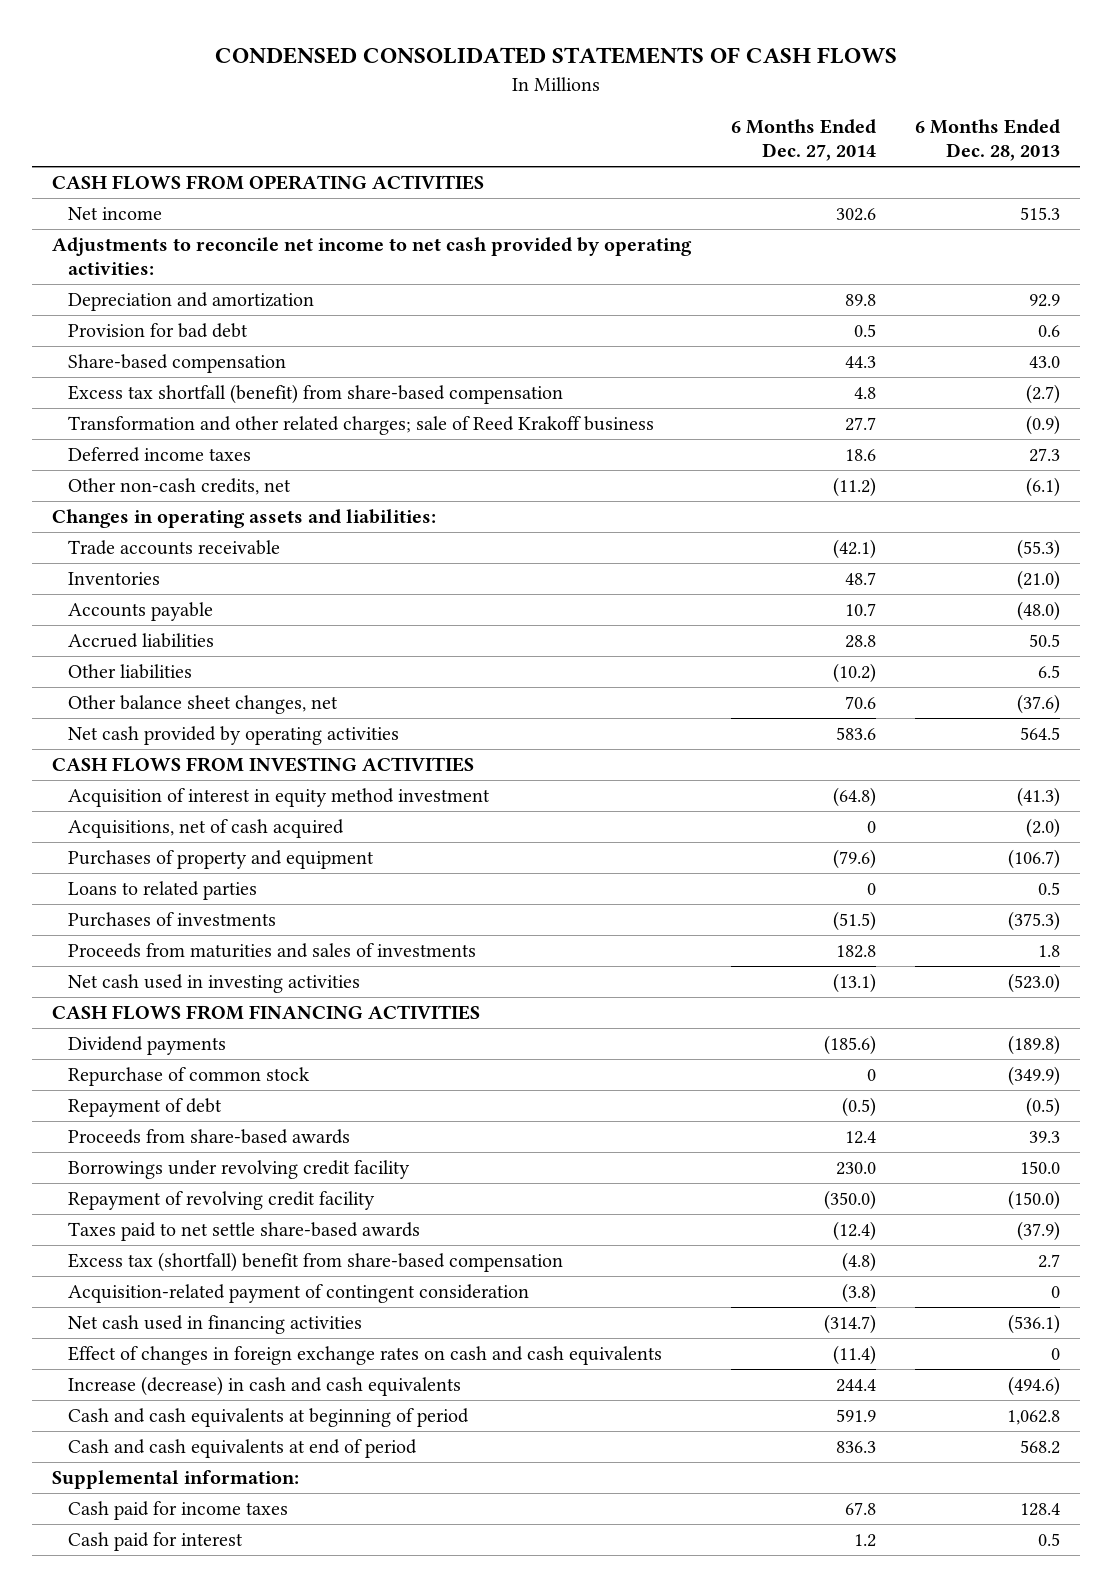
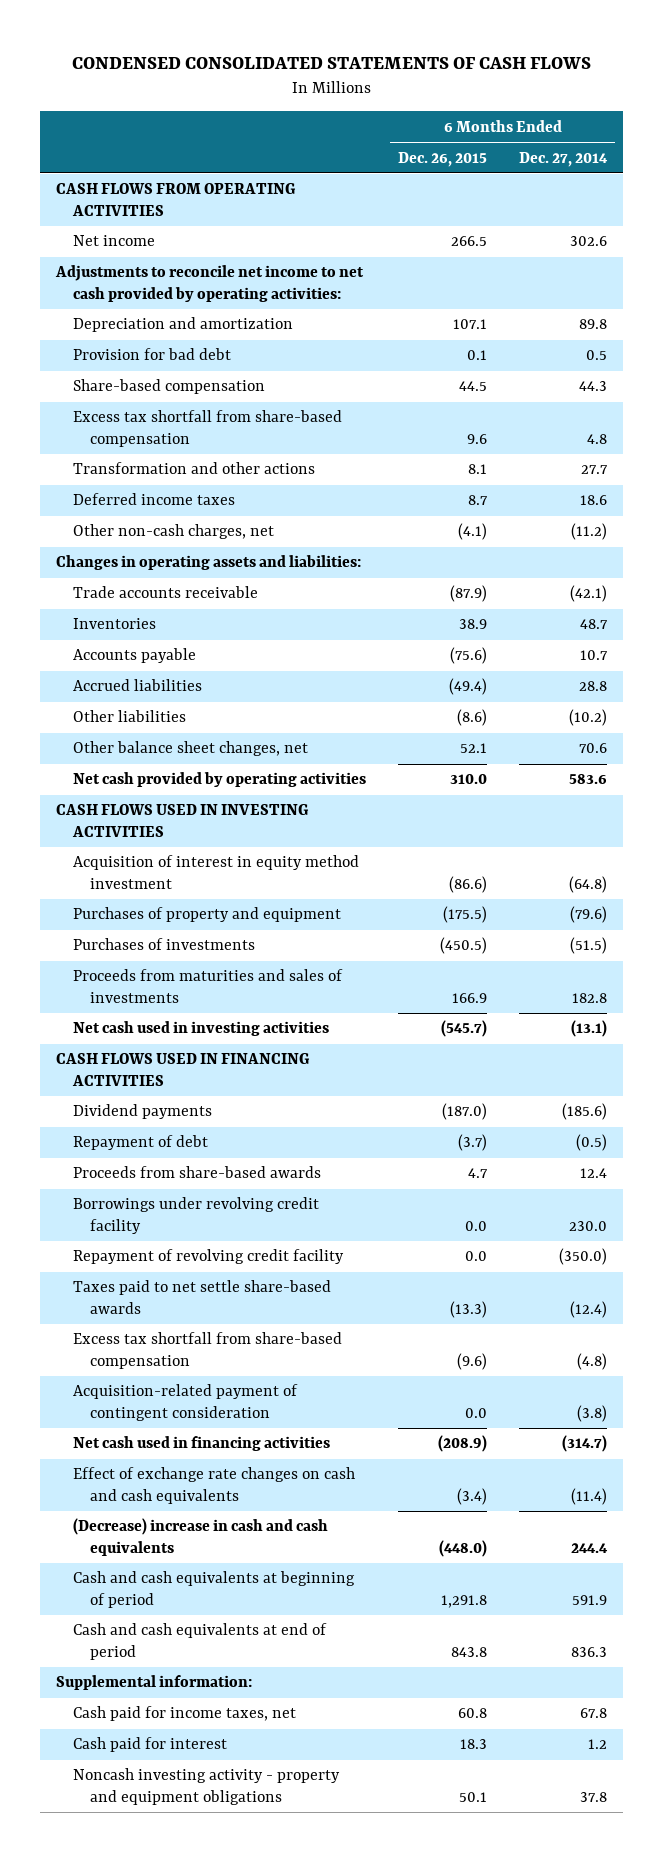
- | 6 Months Ended Dec. 27, 2014 | 6 Months Ended Dec. 28, 2013
+ | 6 Months Ended Dec. 26, 2015 | 6 Months Ended Dec. 27, 2014
- Excess tax shortfall (benefit) from share-based compensation | 4.8 | (2.7)
- Transformation and other related charges; sale of Reed Krakoff business | 27.7 | (0.9)
+ Excess tax shortfall from share-based compensation | 9.6 | 4.8
+ Transformation and other actions | 8.1 | 27.7
- Other non-cash credits, net | (11.2) | (6.1)
+ Other non-cash charges, net | (4.1) | (11.2)
- CASH FLOWS FROM INVESTING ACTIVITIES
+ CASH FLOWS USED IN INVESTING ACTIVITIES
- Acquisitions, net of cash acquired | 0 | (2.0)
- Loans to related parties | 0 | 0.5
- CASH FLOWS FROM FINANCING ACTIVITIES
+ CASH FLOWS USED IN FINANCING ACTIVITIES
- Repurchase of common stock | 0 | (349.9)
- Excess tax (shortfall) benefit from share-based compensation | (4.8) | 2.7
+ Excess tax shortfall from share-based compensation | (9.6) | (4.8)
- Effect of changes in foreign exchange rates on cash and cash equivalents | (11.4) | 0
- Increase (decrease) in cash and cash equivalents | 244.4 | (494.6)
+ Effect of exchange rate changes on cash and cash equivalents | (3.4) | (11.4)
+ (Decrease) increase in cash and cash equivalents | (448.0) | 244.4
- Cash paid for income taxes | 67.8 | 128.4
+ Cash paid for income taxes, net | 60.8 | 67.8
+ Noncash investing activity - property and equipment obligations | 50.1 | 37.8

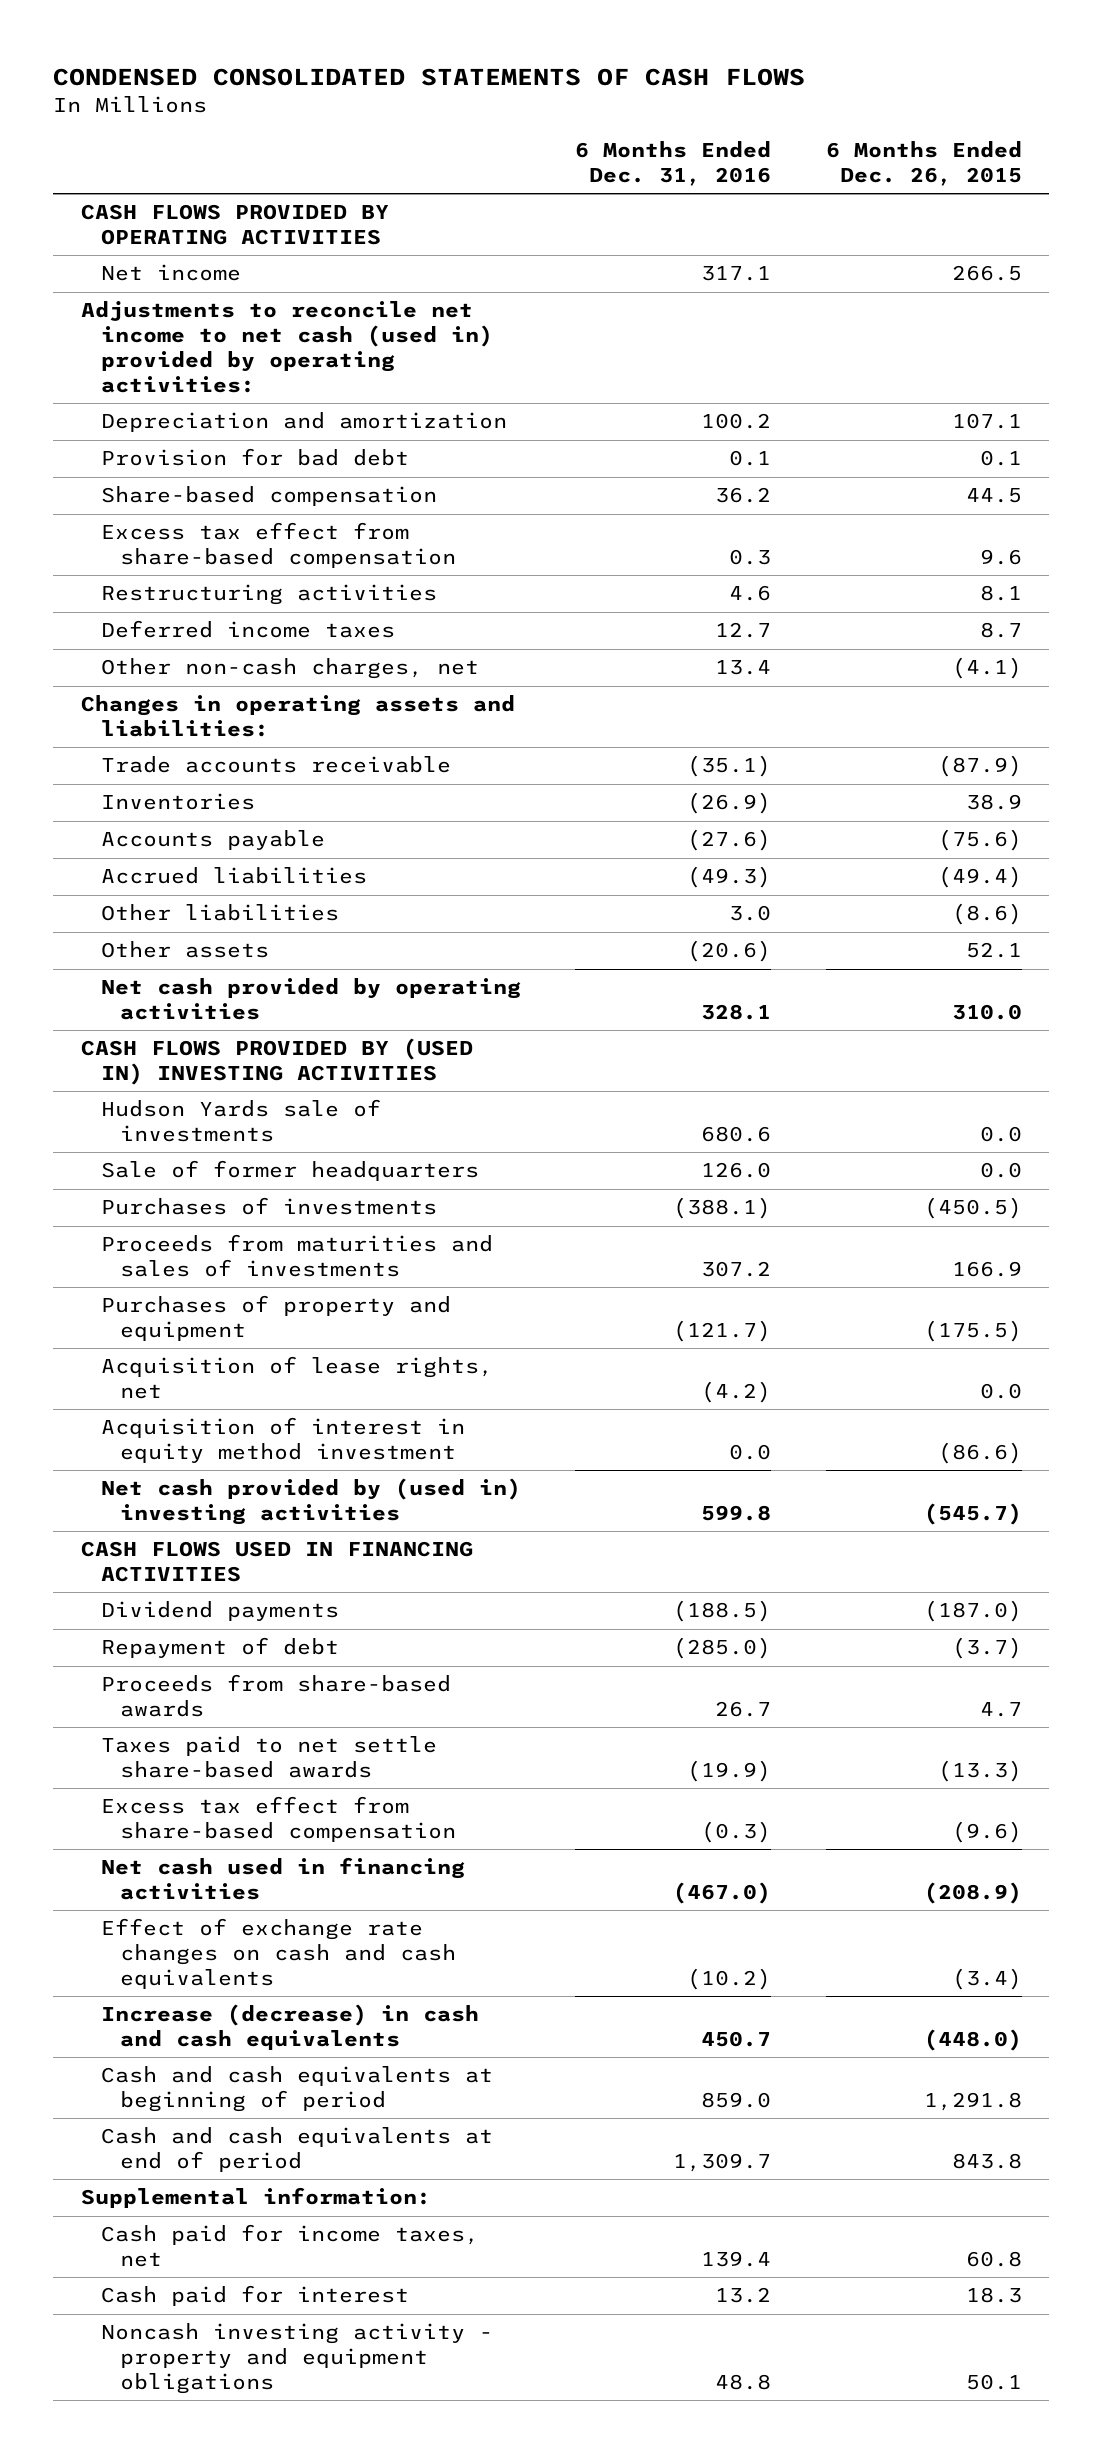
- | 6 Months Ended Dec. 26, 2015 | 6 Months Ended Dec. 27, 2014
+ | 6 Months Ended Dec. 31, 2016 | 6 Months Ended Dec. 26, 2015
- CASH FLOWS FROM OPERATING ACTIVITIES
+ CASH FLOWS PROVIDED BY OPERATING ACTIVITIES
- Adjustments to reconcile net income to net cash provided by operating activities:
+ Adjustments to reconcile net income to net cash (used in) provided by operating activities:
- Excess tax shortfall from share-based compensation | 9.6 | 4.8
- Transformation and other actions | 8.1 | 27.7
+ Excess tax effect from share-based compensation | 0.3 | 9.6
+ Restructuring activities | 4.6 | 8.1
- Other balance sheet changes, net | 52.1 | 70.6
+ Other assets | (20.6) | 52.1
- CASH FLOWS USED IN INVESTING ACTIVITIES
+ CASH FLOWS PROVIDED BY (USED IN) INVESTING ACTIVITIES
+ Hudson Yards sale of investments | 680.6 | 0.0
+ Sale of former headquarters | 126.0 | 0.0
- Net cash used in investing activities | (545.7) | (13.1)
moved down: Purchases of property and equipment | (121.7) | (175.5)
+ Acquisition of lease rights, net | (4.2) | 0.0
moved down: Acquisition of interest in equity method investment | 0.0 | (86.6)
+ Net cash provided by (used in) investing activities | 599.8 | (545.7)
- Borrowings under revolving credit facility | 0.0 | 230.0
- Repayment of revolving credit facility | 0.0 | (350.0)
- Excess tax shortfall from share-based compensation | (9.6) | (4.8)
- Acquisition-related payment of contingent consideration | 0.0 | (3.8)
+ Excess tax effect from share-based compensation | (0.3) | (9.6)
- (Decrease) increase in cash and cash equivalents | (448.0) | 244.4
+ Increase (decrease) in cash and cash equivalents | 450.7 | (448.0)

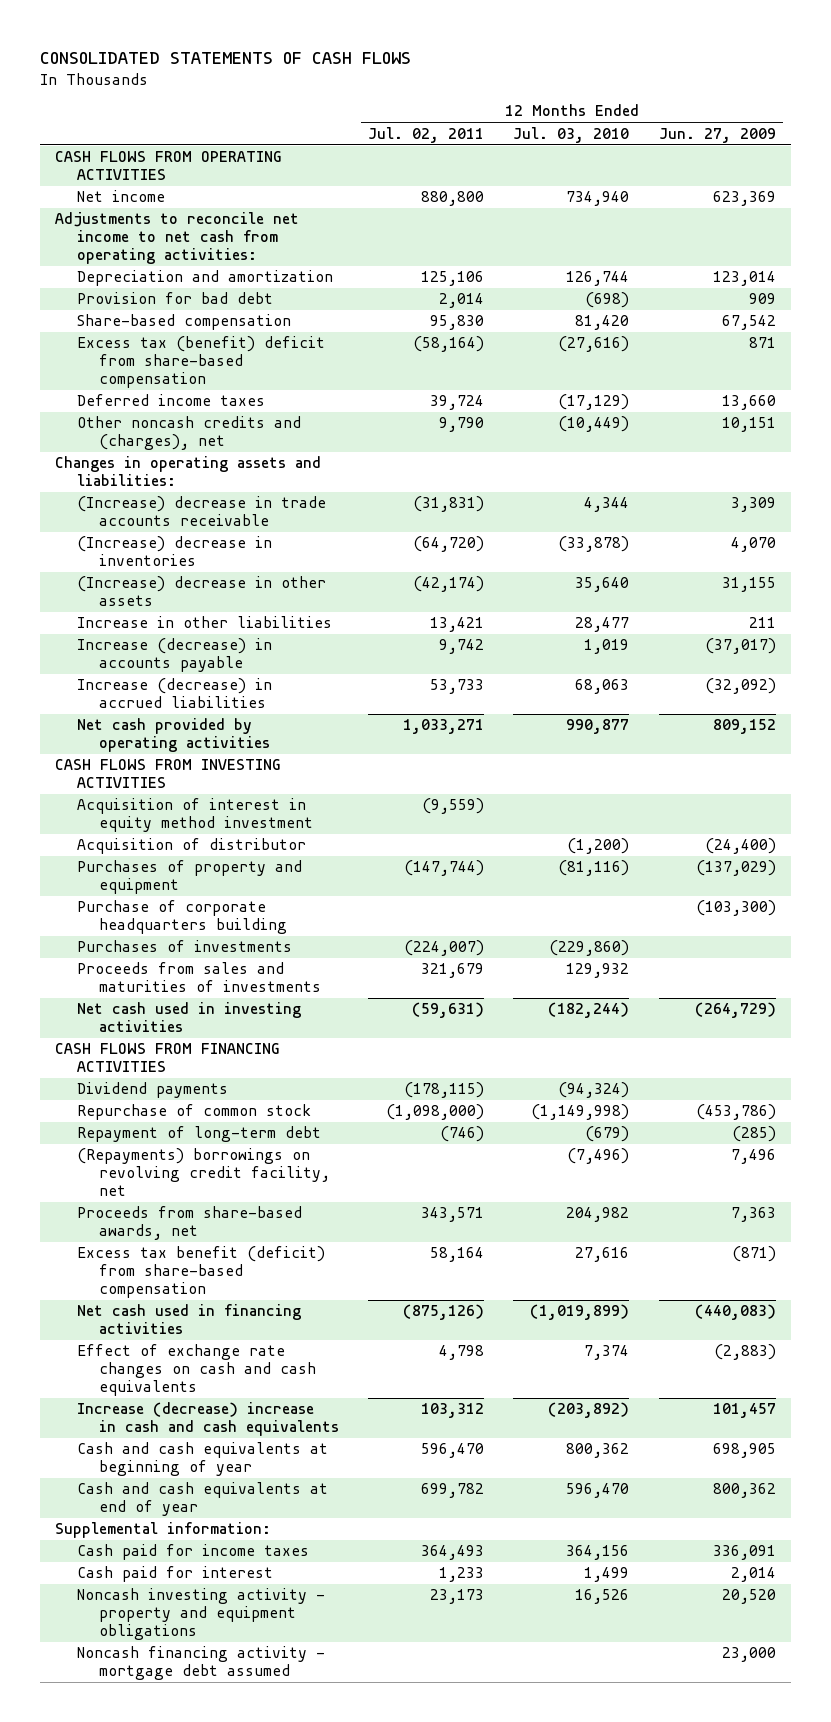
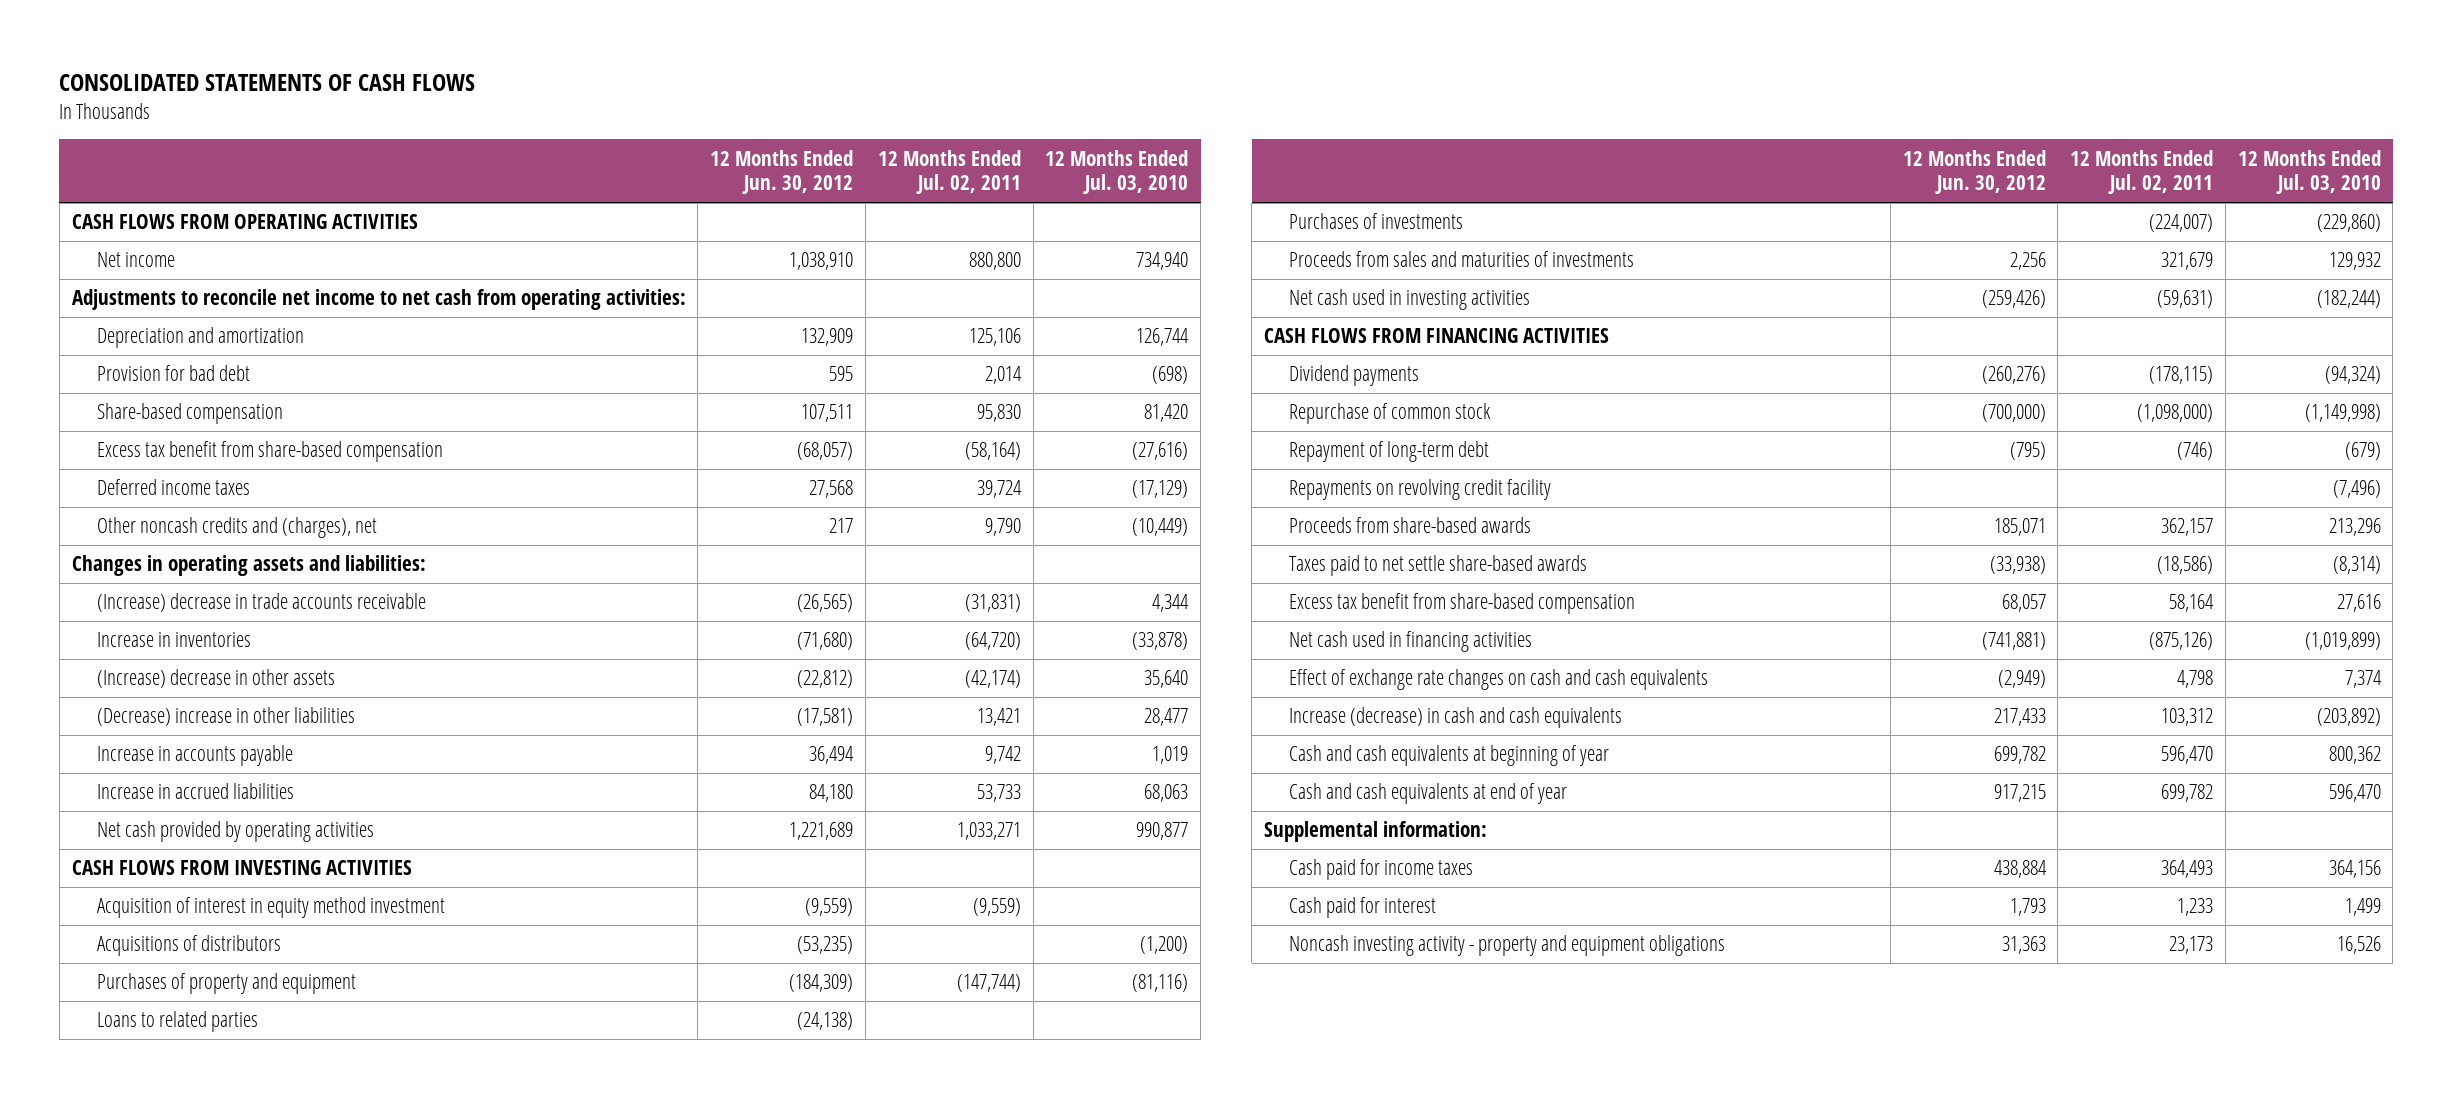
- | 12 Months Ended Jul. 02, 2011 | 12 Months Ended Jul. 03, 2010 | 12 Months Ended Jun. 27, 2009
+ | 12 Months Ended Jun. 30, 2012 | 12 Months Ended Jul. 02, 2011 | 12 Months Ended Jul. 03, 2010
- Excess tax (benefit) deficit from share-based compensation | (58,164) | (27,616) | 871
+ Excess tax benefit from share-based compensation | (68,057) | (58,164) | (27,616)
- (Increase) decrease in inventories | (64,720) | (33,878) | 4,070
+ Increase in inventories | (71,680) | (64,720) | (33,878)
- Increase in other liabilities | 13,421 | 28,477 | 211
- Increase (decrease) in accounts payable | 9,742 | 1,019 | (37,017)
- Increase (decrease) in accrued liabilities | 53,733 | 68,063 | (32,092)
+ (Decrease) increase in other liabilities | (17,581) | 13,421 | 28,477
+ Increase in accounts payable | 36,494 | 9,742 | 1,019
+ Increase in accrued liabilities | 84,180 | 53,733 | 68,063
- Acquisition of distributor | | (1,200) | (24,400)
+ Acquisitions of distributors | (53,235) | | (1,200)
- Purchase of corporate headquarters building | | | (103,300)
+ Loans to related parties | (24,138) | |
- (Repayments) borrowings on revolving credit facility, net | | (7,496) | 7,496
- Proceeds from share-based awards, net | 343,571 | 204,982 | 7,363
- Excess tax benefit (deficit) from share-based compensation | 58,164 | 27,616 | (871)
+ Repayments on revolving credit facility | | | (7,496)
+ Proceeds from share-based awards | 185,071 | 362,157 | 213,296
+ Taxes paid to net settle share-based awards | (33,938) | (18,586) | (8,314)
+ Excess tax benefit from share-based compensation | 68,057 | 58,164 | 27,616
- Increase (decrease) increase in cash and cash equivalents | 103,312 | (203,892) | 101,457
+ Increase (decrease) in cash and cash equivalents | 217,433 | 103,312 | (203,892)
- Noncash financing activity - mortgage debt assumed | | | 23,000

